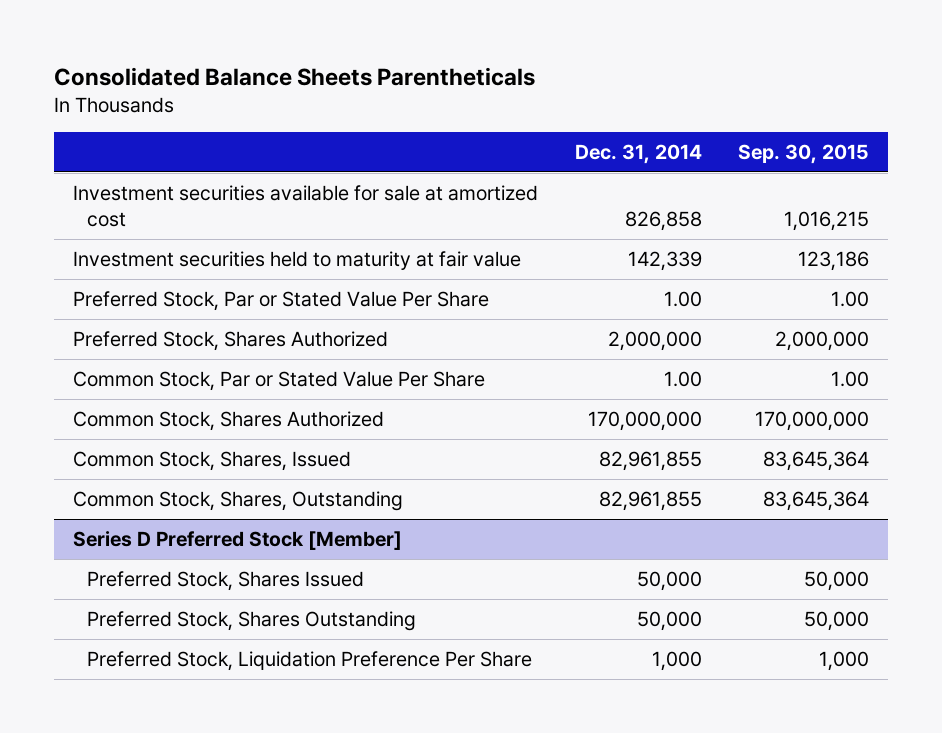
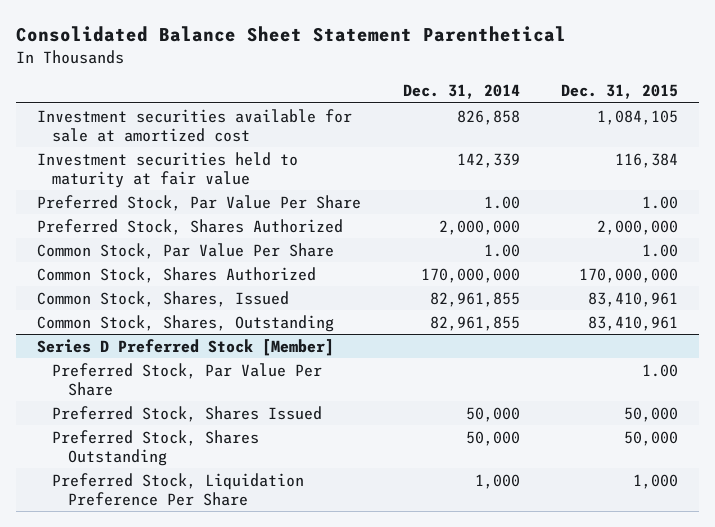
- Consolidated Balance Sheets Parentheticals
+ Consolidated Balance Sheet Statement Parenthetical
- | Dec. 31, 2014 | Sep. 30, 2015
+ | Dec. 31, 2014 | Dec. 31, 2015
- Preferred Stock, Par or Stated Value Per Share | 1.00 | 1.00
+ Preferred Stock, Par Value Per Share | 1.00 | 1.00
- Common Stock, Par or Stated Value Per Share | 1.00 | 1.00
+ Common Stock, Par Value Per Share | 1.00 | 1.00
@ Series D Preferred Stock [Member]
+ Preferred Stock, Par Value Per Share | | 1.00

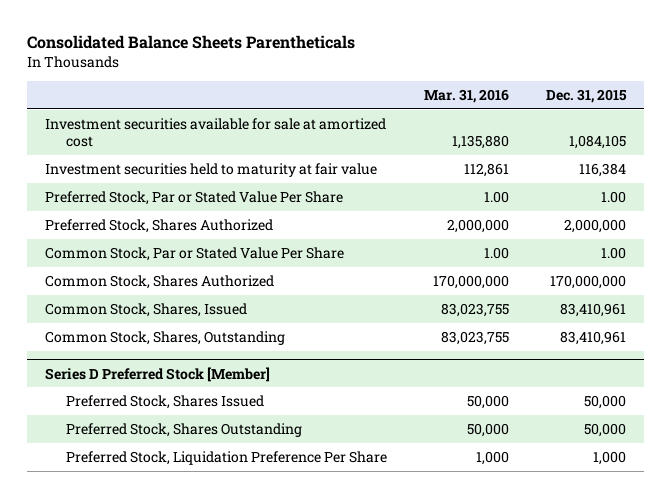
- Consolidated Balance Sheet Statement Parenthetical
+ Consolidated Balance Sheets Parentheticals
- | Dec. 31, 2014 | Dec. 31, 2015
+ | Mar. 31, 2016 | Dec. 31, 2015
- Preferred Stock, Par Value Per Share | 1.00 | 1.00
+ Preferred Stock, Par or Stated Value Per Share | 1.00 | 1.00
- Common Stock, Par Value Per Share | 1.00 | 1.00
+ Common Stock, Par or Stated Value Per Share | 1.00 | 1.00
@ Series D Preferred Stock [Member]
- Preferred Stock, Par Value Per Share | | 1.00

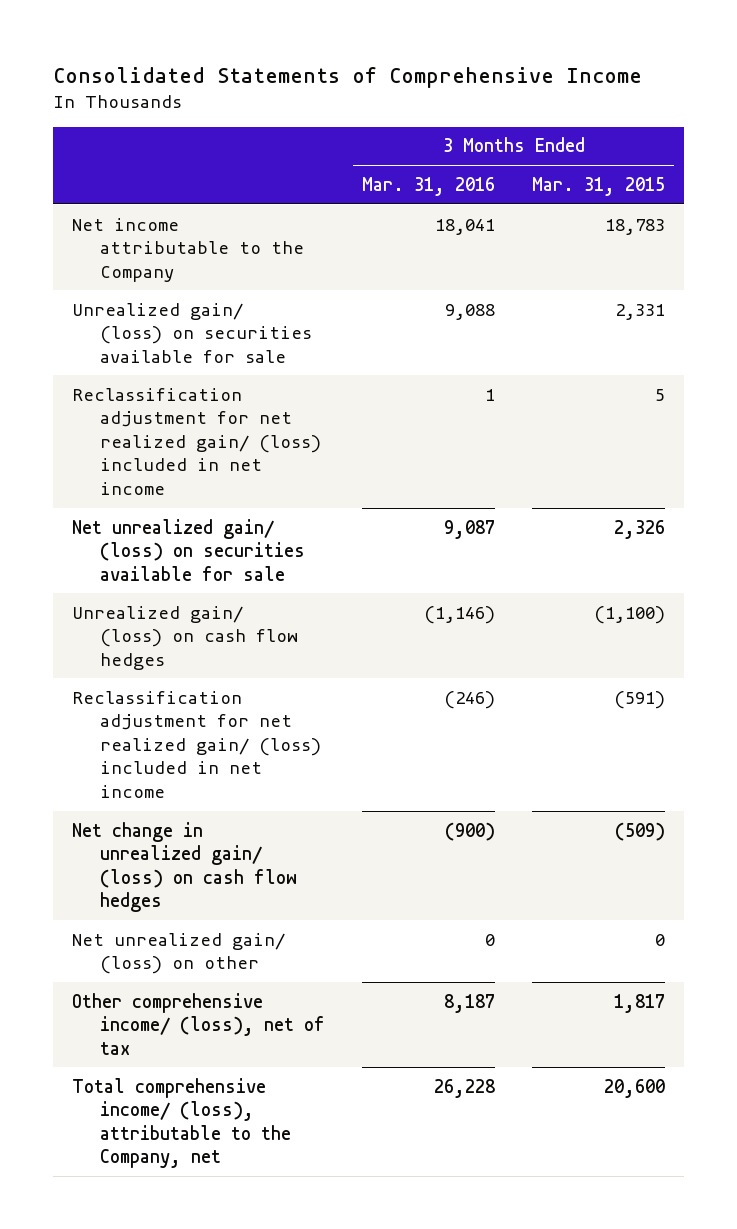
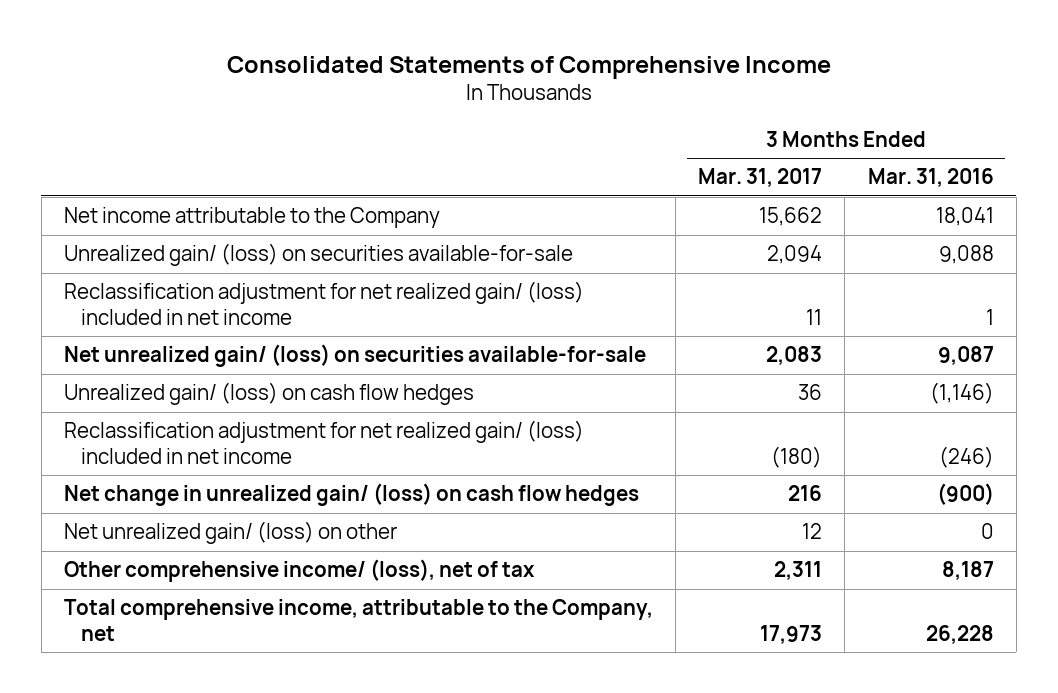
- | 3 Months Ended Mar. 31, 2016 | 3 Months Ended Mar. 31, 2015
+ | 3 Months Ended Mar. 31, 2017 | 3 Months Ended Mar. 31, 2016
- Unrealized gain/ (loss) on securities available for sale | 9,088 | 2,331
+ Unrealized gain/ (loss) on securities available-for-sale | 2,094 | 9,088
- Net unrealized gain/ (loss) on securities available for sale | 9,087 | 2,326
+ Net unrealized gain/ (loss) on securities available-for-sale | 2,083 | 9,087
- Total comprehensive income/ (loss), attributable to the Company, net | 26,228 | 20,600
+ Total comprehensive income, attributable to the Company, net | 17,973 | 26,228

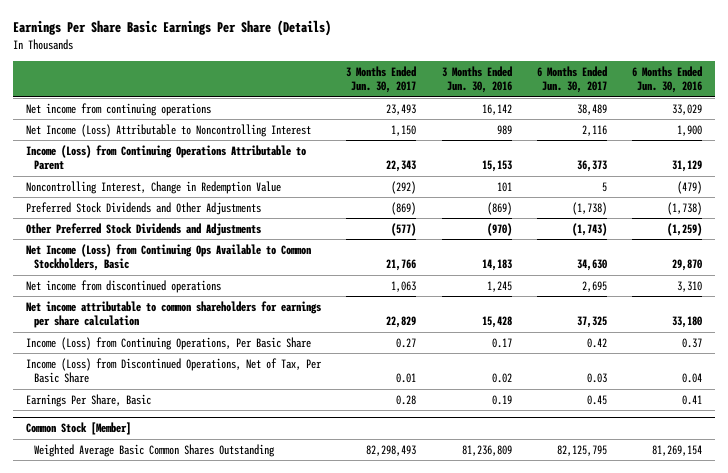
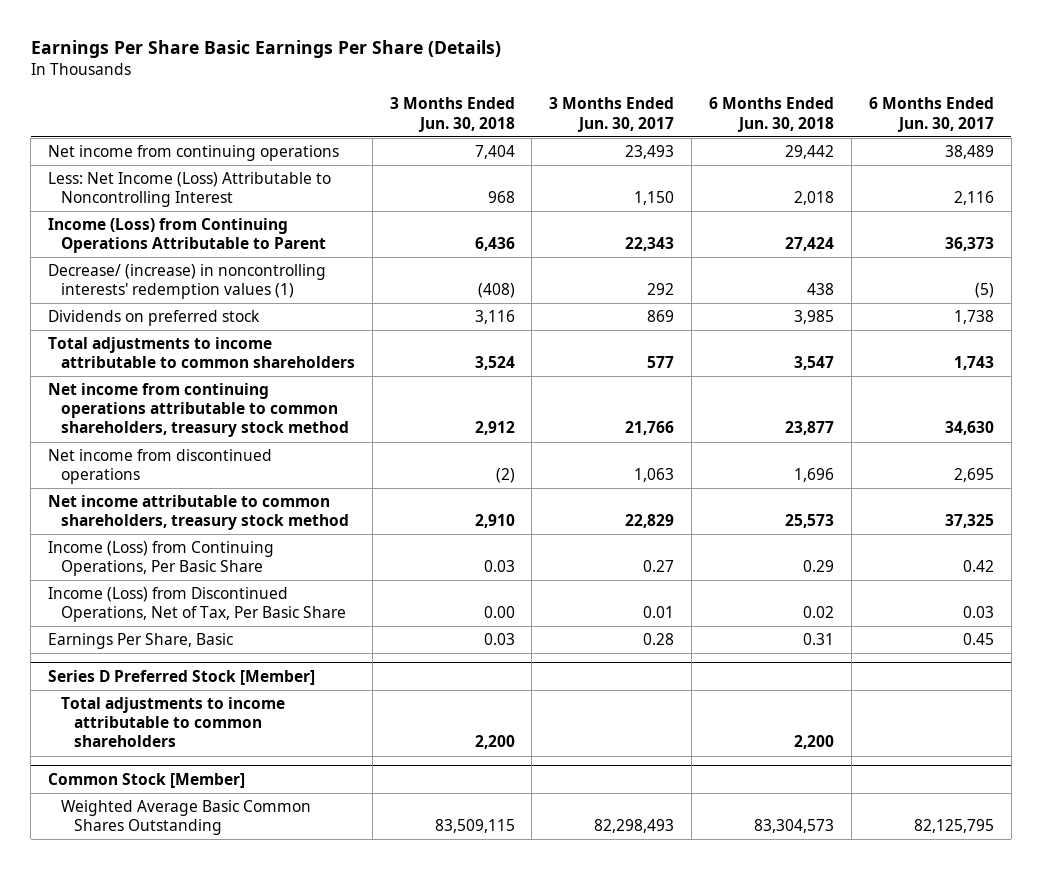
- | 3 Months Ended Jun. 30, 2017 | 3 Months Ended Jun. 30, 2016 | 6 Months Ended Jun. 30, 2017 | 6 Months Ended Jun. 30, 2016
+ | 3 Months Ended Jun. 30, 2018 | 3 Months Ended Jun. 30, 2017 | 6 Months Ended Jun. 30, 2018 | 6 Months Ended Jun. 30, 2017
- Net Income (Loss) Attributable to Noncontrolling Interest | 1,150 | 989 | 2,116 | 1,900
+ Less: Net Income (Loss) Attributable to Noncontrolling Interest | 968 | 1,150 | 2,018 | 2,116
- Noncontrolling Interest, Change in Redemption Value | (292) | 101 | 5 | (479)
- Preferred Stock Dividends and Other Adjustments | (869) | (869) | (1,738) | (1,738)
- Other Preferred Stock Dividends and Adjustments | (577) | (970) | (1,743) | (1,259)
- Net Income (Loss) from Continuing Ops Available to Common Stockholders, Basic | 21,766 | 14,183 | 34,630 | 29,870
+ Decrease/ (increase) in noncontrolling interests' redemption values (1) | (408) | 292 | 438 | (5)
+ Dividends on preferred stock | 3,116 | 869 | 3,985 | 1,738
+ Total adjustments to income attributable to common shareholders | 3,524 | 577 | 3,547 | 1,743
+ Net income from continuing operations attributable to common shareholders, treasury stock method | 2,912 | 21,766 | 23,877 | 34,630
- Net income attributable to common shareholders for earnings per share calculation | 22,829 | 15,428 | 37,325 | 33,180
+ Net income attributable to common shareholders, treasury stock method | 2,910 | 22,829 | 25,573 | 37,325
+ Series D Preferred Stock [Member]
+ Total adjustments to income attributable to common shareholders | 2,200 | | 2,200 |

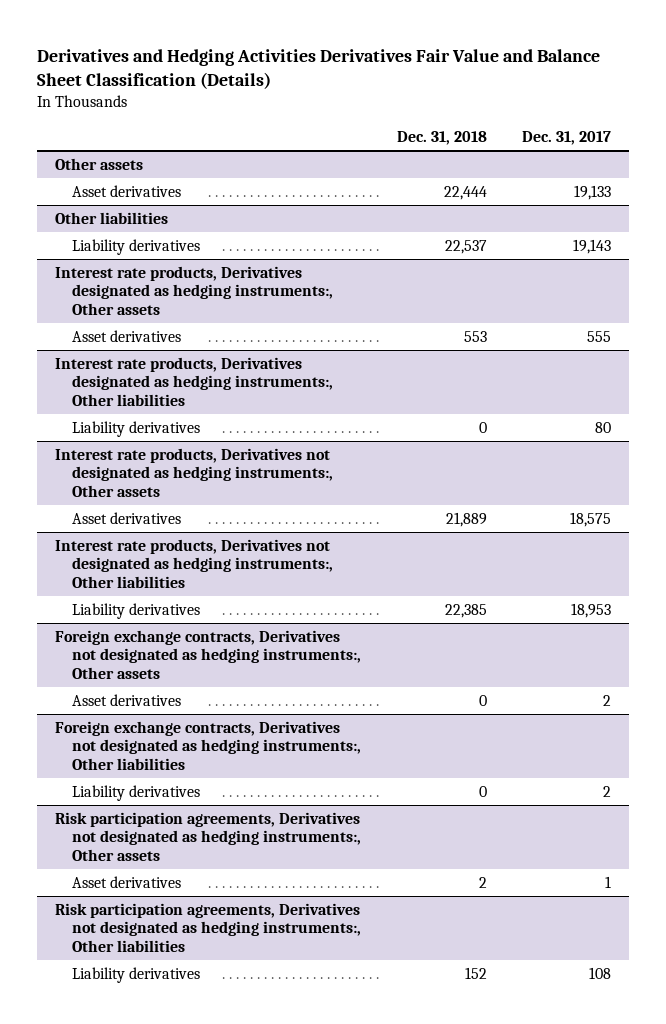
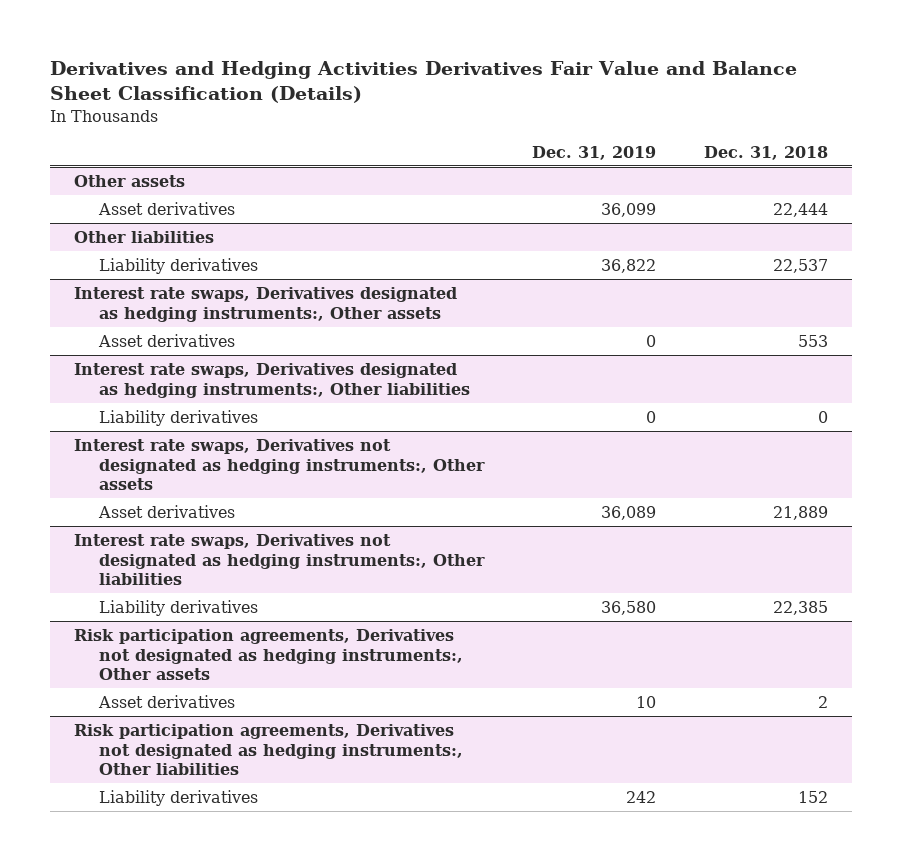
- | Dec. 31, 2018 | Dec. 31, 2017
+ | Dec. 31, 2019 | Dec. 31, 2018
- Interest rate products, Derivatives designated as hedging instruments:, Other assets
+ Interest rate swaps, Derivatives designated as hedging instruments:, Other assets
- Interest rate products, Derivatives designated as hedging instruments:, Other liabilities
+ Interest rate swaps, Derivatives designated as hedging instruments:, Other liabilities
- Interest rate products, Derivatives not designated as hedging instruments:, Other assets
+ Interest rate swaps, Derivatives not designated as hedging instruments:, Other assets
- Interest rate products, Derivatives not designated as hedging instruments:, Other liabilities
+ Interest rate swaps, Derivatives not designated as hedging instruments:, Other liabilities
- Foreign exchange contracts, Derivatives not designated as hedging instruments:, Other assets
- Asset derivatives | 0 | 2
- Foreign exchange contracts, Derivatives not designated as hedging instruments:, Other liabilities
- Liability derivatives | 0 | 2

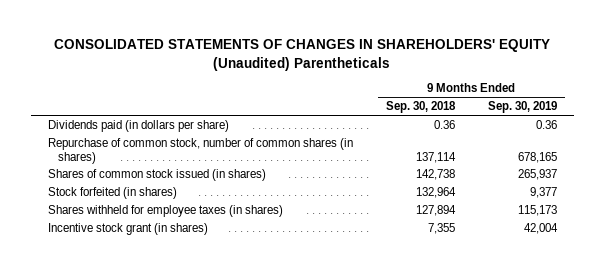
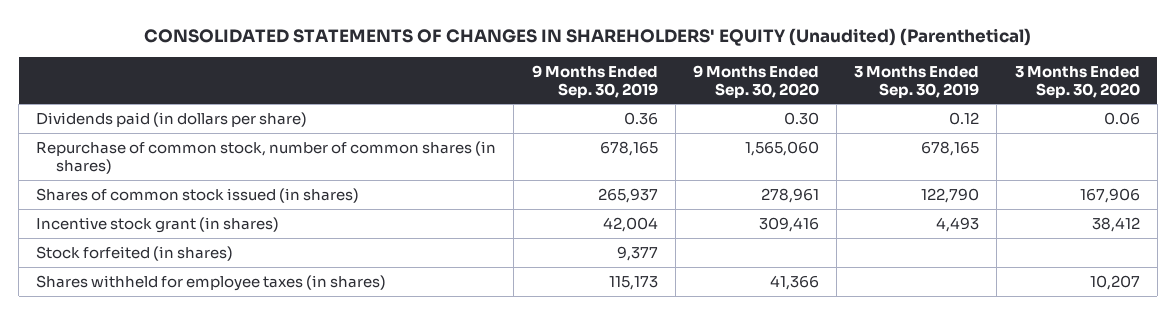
- CONSOLIDATED STATEMENTS OF CHANGES IN SHAREHOLDERS' EQUITY (Unaudited) Parentheticals
+ CONSOLIDATED STATEMENTS OF CHANGES IN SHAREHOLDERS' EQUITY (Unaudited) (Parenthetical)
- | 9 Months Ended Sep. 30, 2018 | 9 Months Ended Sep. 30, 2019
+ | 9 Months Ended Sep. 30, 2019 | 9 Months Ended Sep. 30, 2020 | 3 Months Ended Sep. 30, 2019 | 3 Months Ended Sep. 30, 2020
moved up: Incentive stock grant (in shares) | 42,004 | 309,416 | 4,493 | 38,412

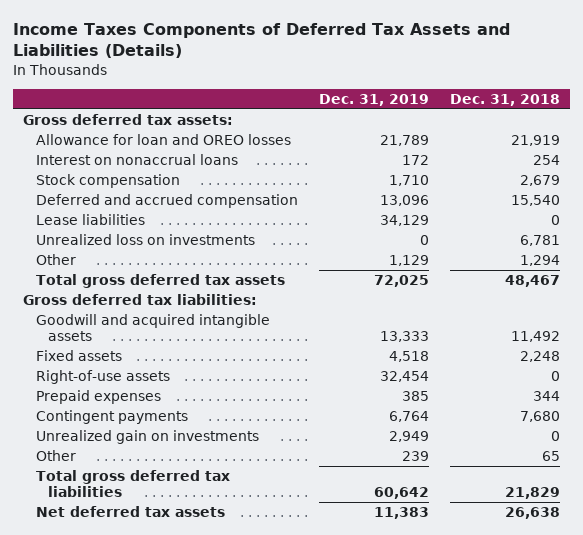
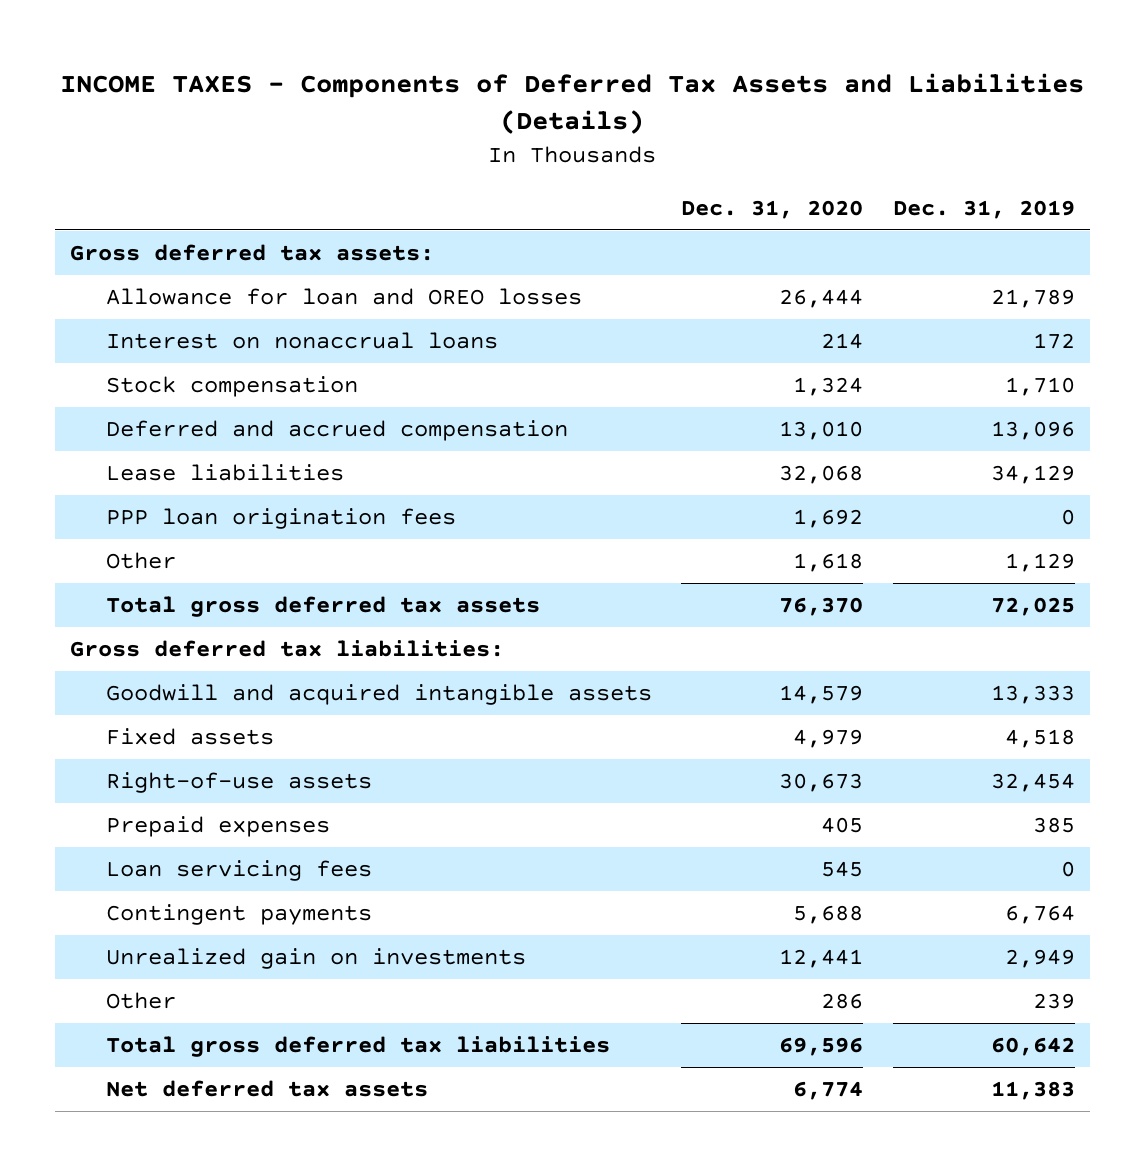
- Income Taxes Components of Deferred Tax Assets and Liabilities (Details)
+ INCOME TAXES - Components of Deferred Tax Assets and Liabilities (Details)
- | Dec. 31, 2019 | Dec. 31, 2018
+ | Dec. 31, 2020 | Dec. 31, 2019
- Unrealized loss on investments | 0 | 6,781
+ PPP loan origination fees | 1,692 | 0
+ Loan servicing fees | 545 | 0

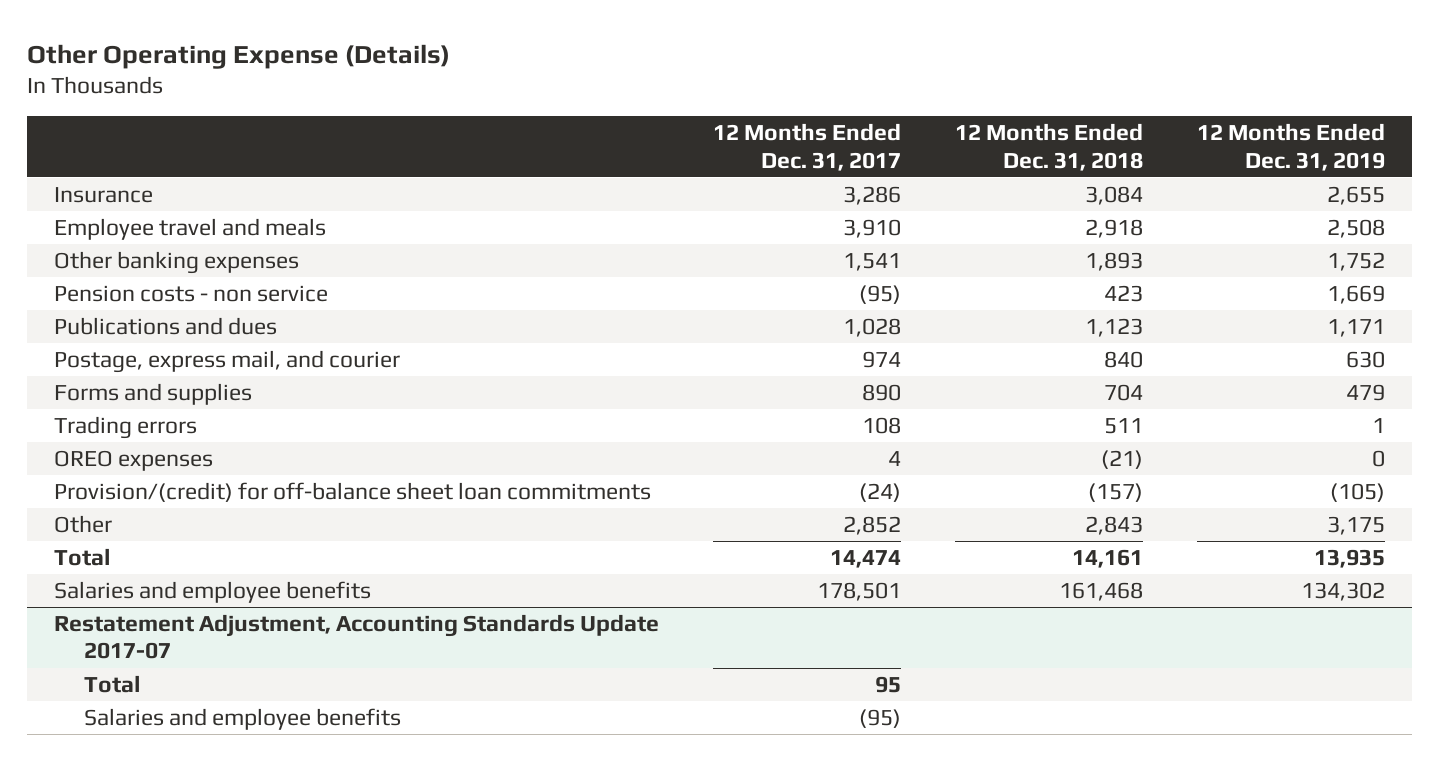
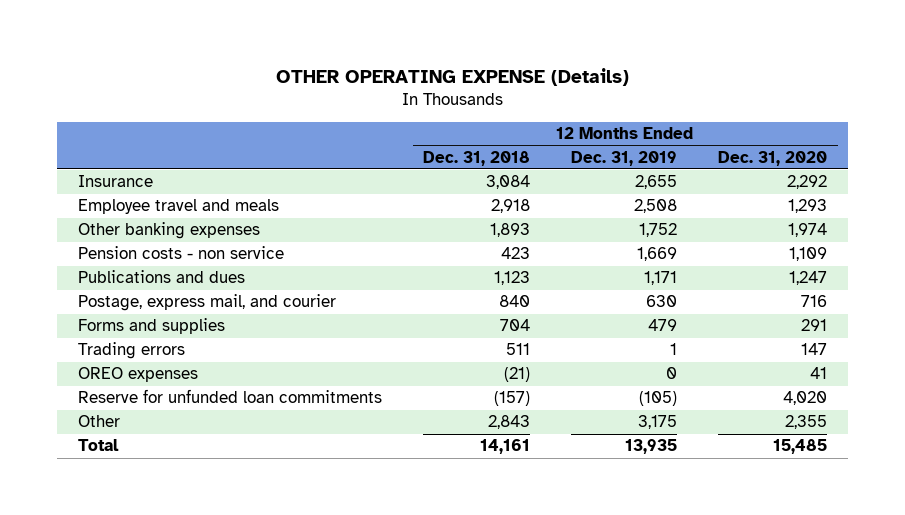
- Other Operating Expense (Details)
+ OTHER OPERATING EXPENSE (Details)
- | 12 Months Ended Dec. 31, 2017 | 12 Months Ended Dec. 31, 2018 | 12 Months Ended Dec. 31, 2019
+ | 12 Months Ended Dec. 31, 2018 | 12 Months Ended Dec. 31, 2019 | 12 Months Ended Dec. 31, 2020
- Provision/(credit) for off-balance sheet loan commitments | (24) | (157) | (105)
+ Reserve for unfunded loan commitments | (157) | (105) | 4,020
- Salaries and employee benefits | 178,501 | 161,468 | 134,302
- Restatement Adjustment, Accounting Standards Update 2017-07
- Total | 95 | |
- Salaries and employee benefits | (95) | |

